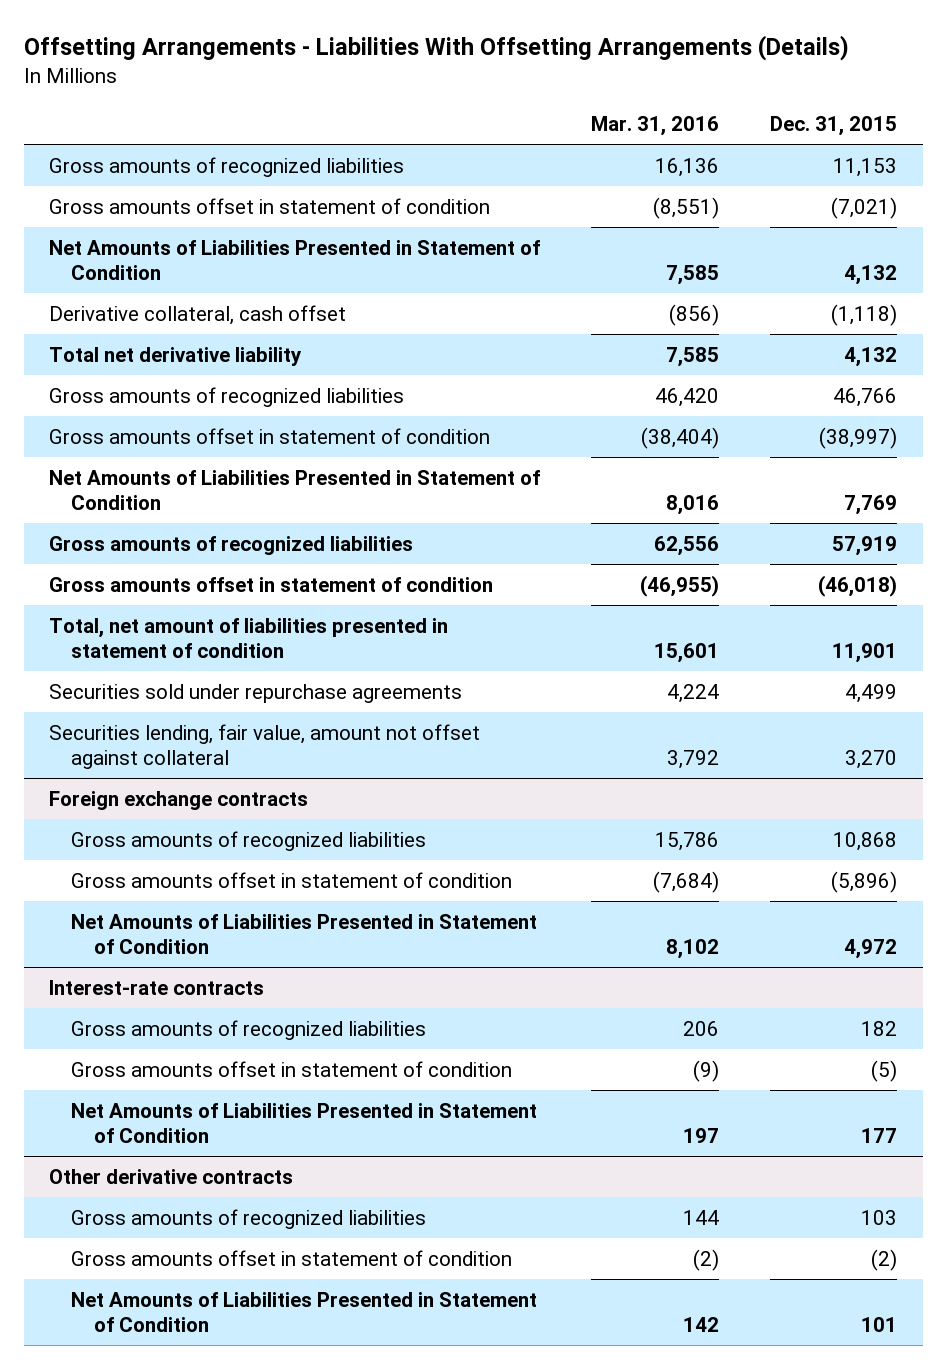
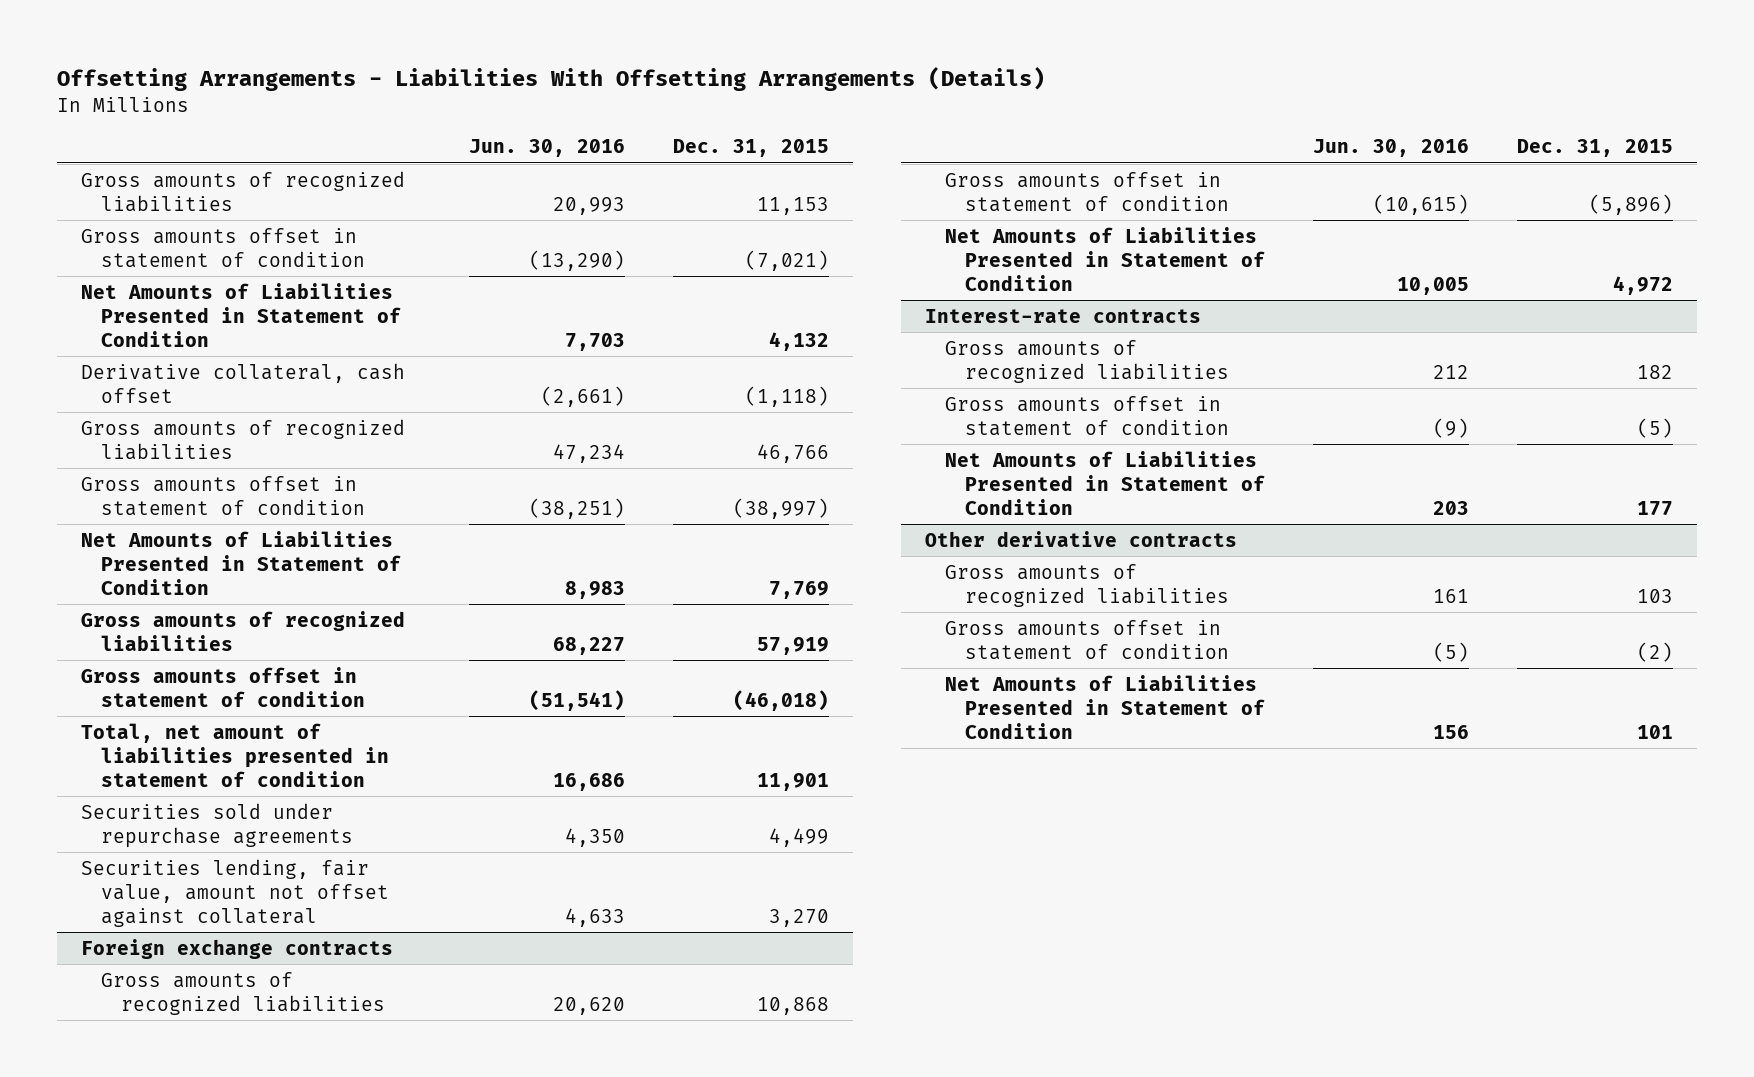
- | Mar. 31, 2016 | Dec. 31, 2015
+ | Jun. 30, 2016 | Dec. 31, 2015
- Total net derivative liability | 7,585 | 4,132

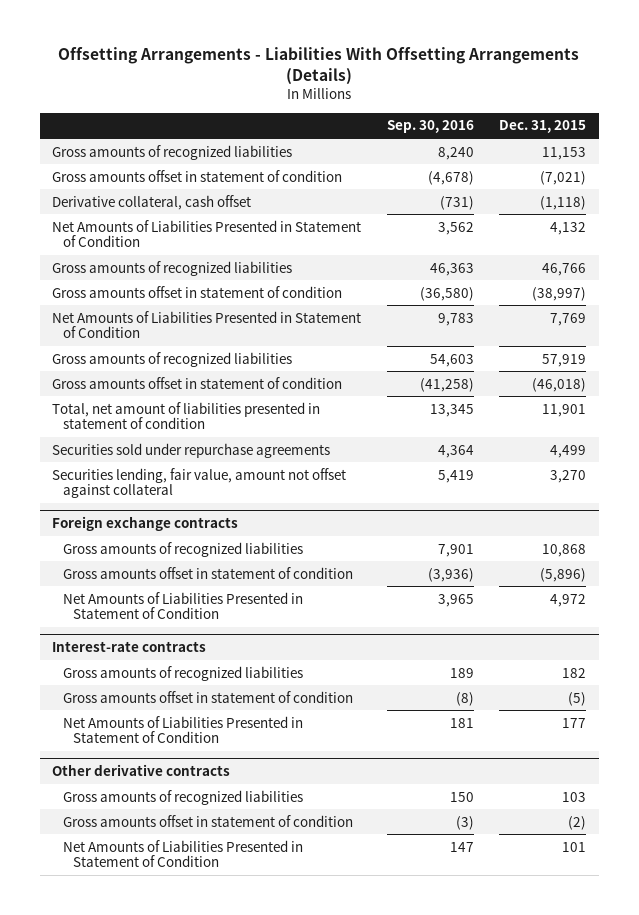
- | Jun. 30, 2016 | Dec. 31, 2015
+ | Sep. 30, 2016 | Dec. 31, 2015
moved down: Net Amounts of Liabilities Presented in Statement of Condition | 3,562 | 4,132

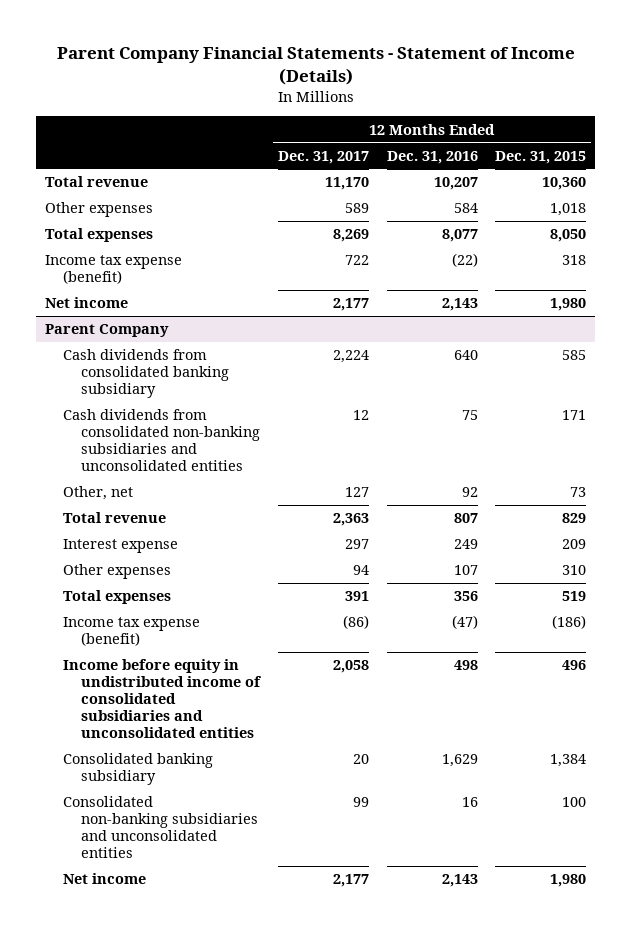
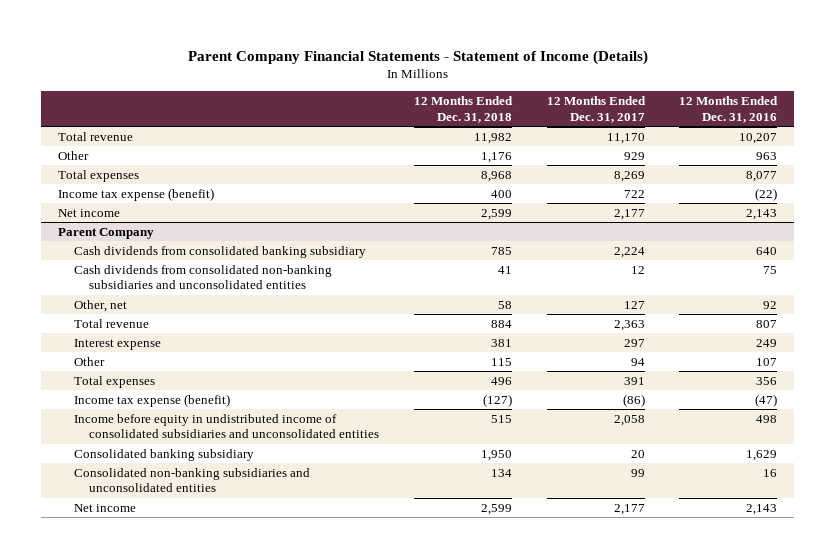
- | 12 Months Ended Dec. 31, 2017 | 12 Months Ended Dec. 31, 2016 | 12 Months Ended Dec. 31, 2015
+ | 12 Months Ended Dec. 31, 2018 | 12 Months Ended Dec. 31, 2017 | 12 Months Ended Dec. 31, 2016
- Other expenses | 589 | 584 | 1,018
+ Other | 1,176 | 929 | 963
@ Parent Company
- Other expenses | 94 | 107 | 310
+ Other | 115 | 94 | 107

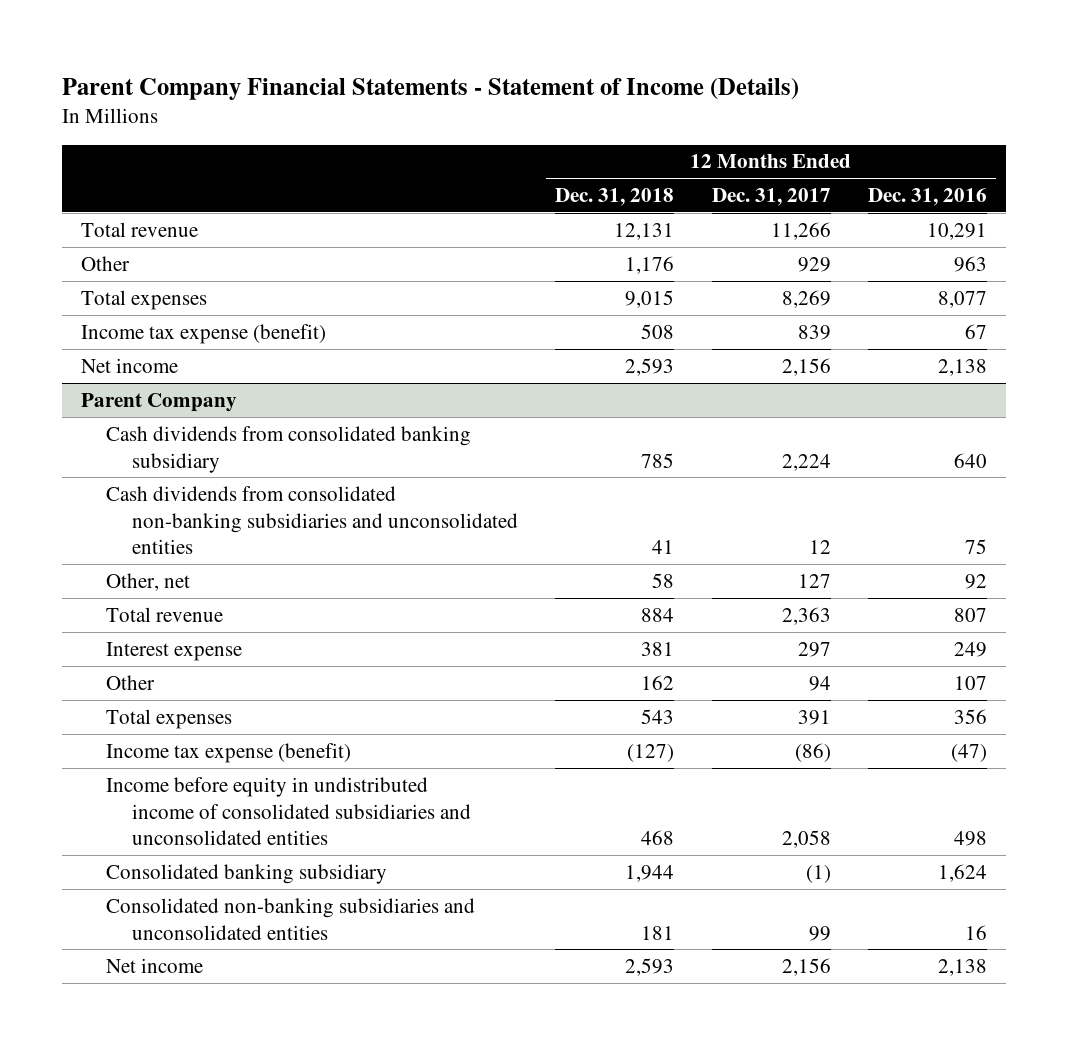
- Total revenue | 11,982 | 11,170 | 10,207
+ Total revenue | 12,131 | 11,266 | 10,291
- Total expenses | 8,968 | 8,269 | 8,077
- Income tax expense (benefit) | 400 | 722 | (22)
- Net income | 2,599 | 2,177 | 2,143
+ Total expenses | 9,015 | 8,269 | 8,077
+ Income tax expense (benefit) | 508 | 839 | 67
+ Net income | 2,593 | 2,156 | 2,138
@ Parent Company
- Other | 115 | 94 | 107
- Total expenses | 496 | 391 | 356
+ Other | 162 | 94 | 107
+ Total expenses | 543 | 391 | 356
- Income before equity in undistributed income of consolidated subsidiaries and unconsolidated entities | 515 | 2,058 | 498
- Consolidated banking subsidiary | 1,950 | 20 | 1,629
- Consolidated non-banking subsidiaries and unconsolidated entities | 134 | 99 | 16
- Net income | 2,599 | 2,177 | 2,143
+ Income before equity in undistributed income of consolidated subsidiaries and unconsolidated entities | 468 | 2,058 | 498
+ Consolidated banking subsidiary | 1,944 | (1) | 1,624
+ Consolidated non-banking subsidiaries and unconsolidated entities | 181 | 99 | 16
+ Net income | 2,593 | 2,156 | 2,138

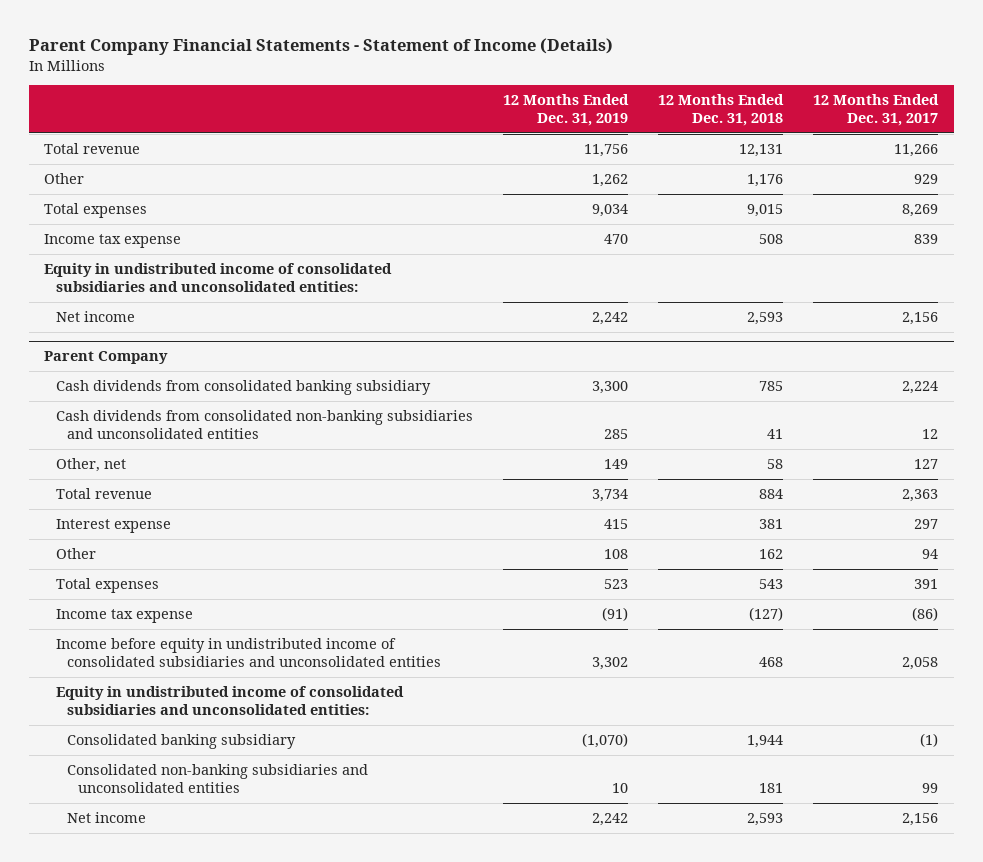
- | 12 Months Ended Dec. 31, 2018 | 12 Months Ended Dec. 31, 2017 | 12 Months Ended Dec. 31, 2016
+ | 12 Months Ended Dec. 31, 2019 | 12 Months Ended Dec. 31, 2018 | 12 Months Ended Dec. 31, 2017
- Income tax expense (benefit) | 508 | 839 | 67
+ Income tax expense | 470 | 508 | 839
+ Equity in undistributed income of consolidated subsidiaries and unconsolidated entities:
@ Parent Company
- Income tax expense (benefit) | (127) | (86) | (47)
+ Income tax expense | (91) | (127) | (86)
+ Equity in undistributed income of consolidated subsidiaries and unconsolidated entities:

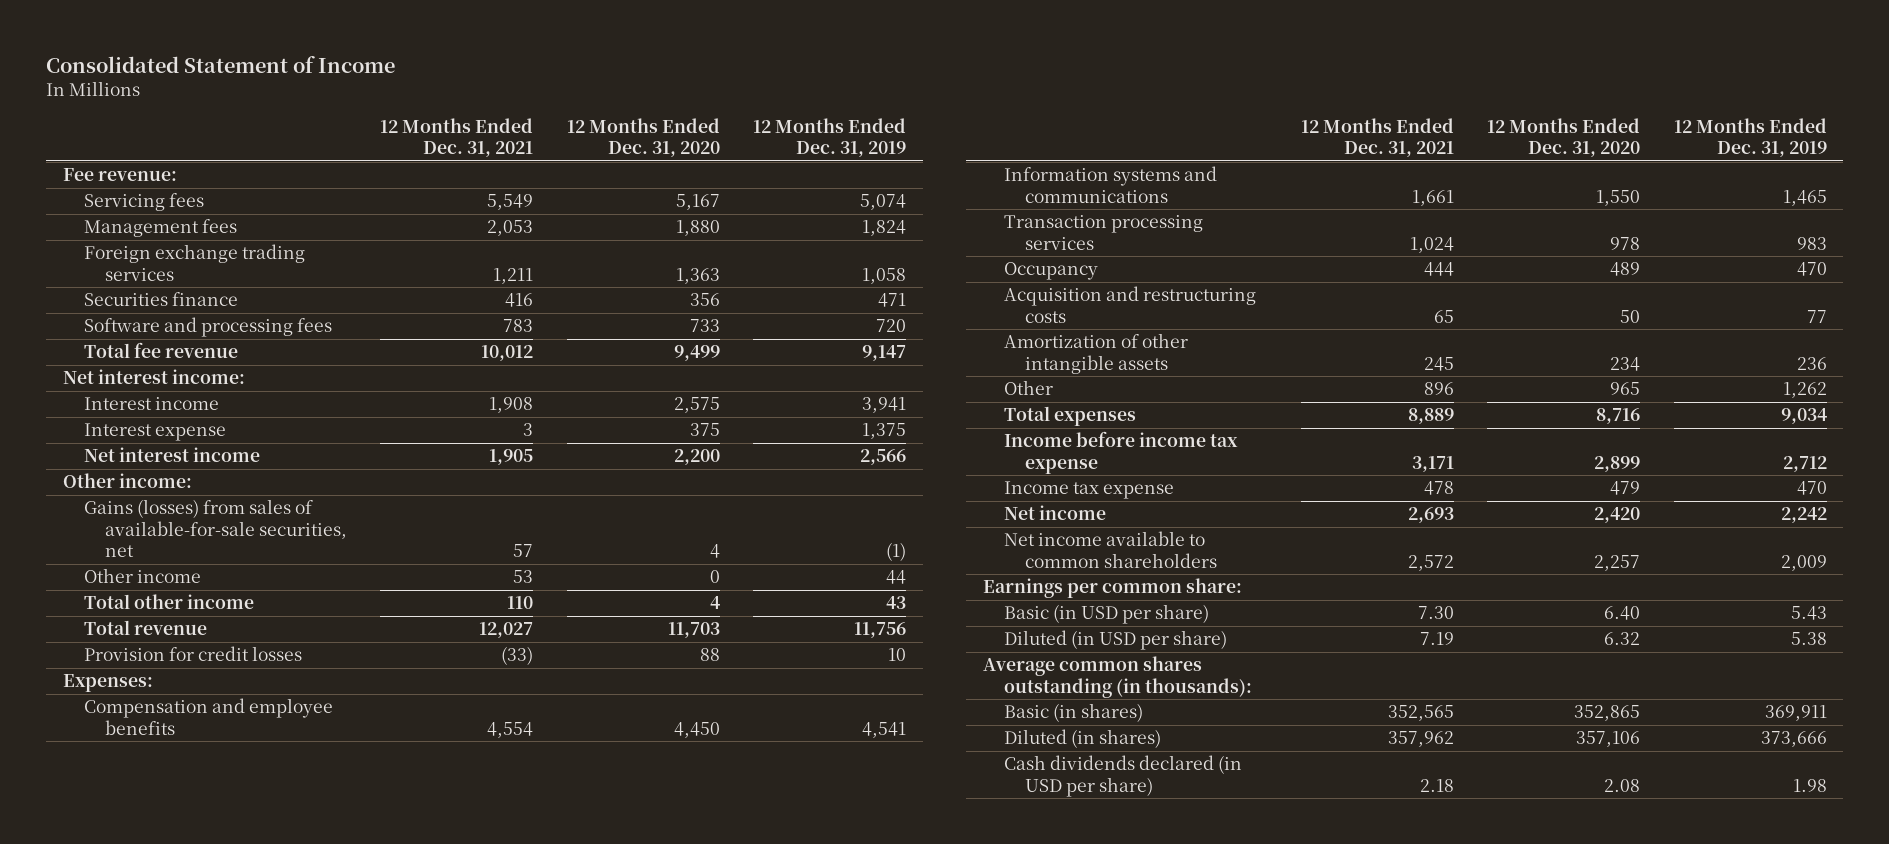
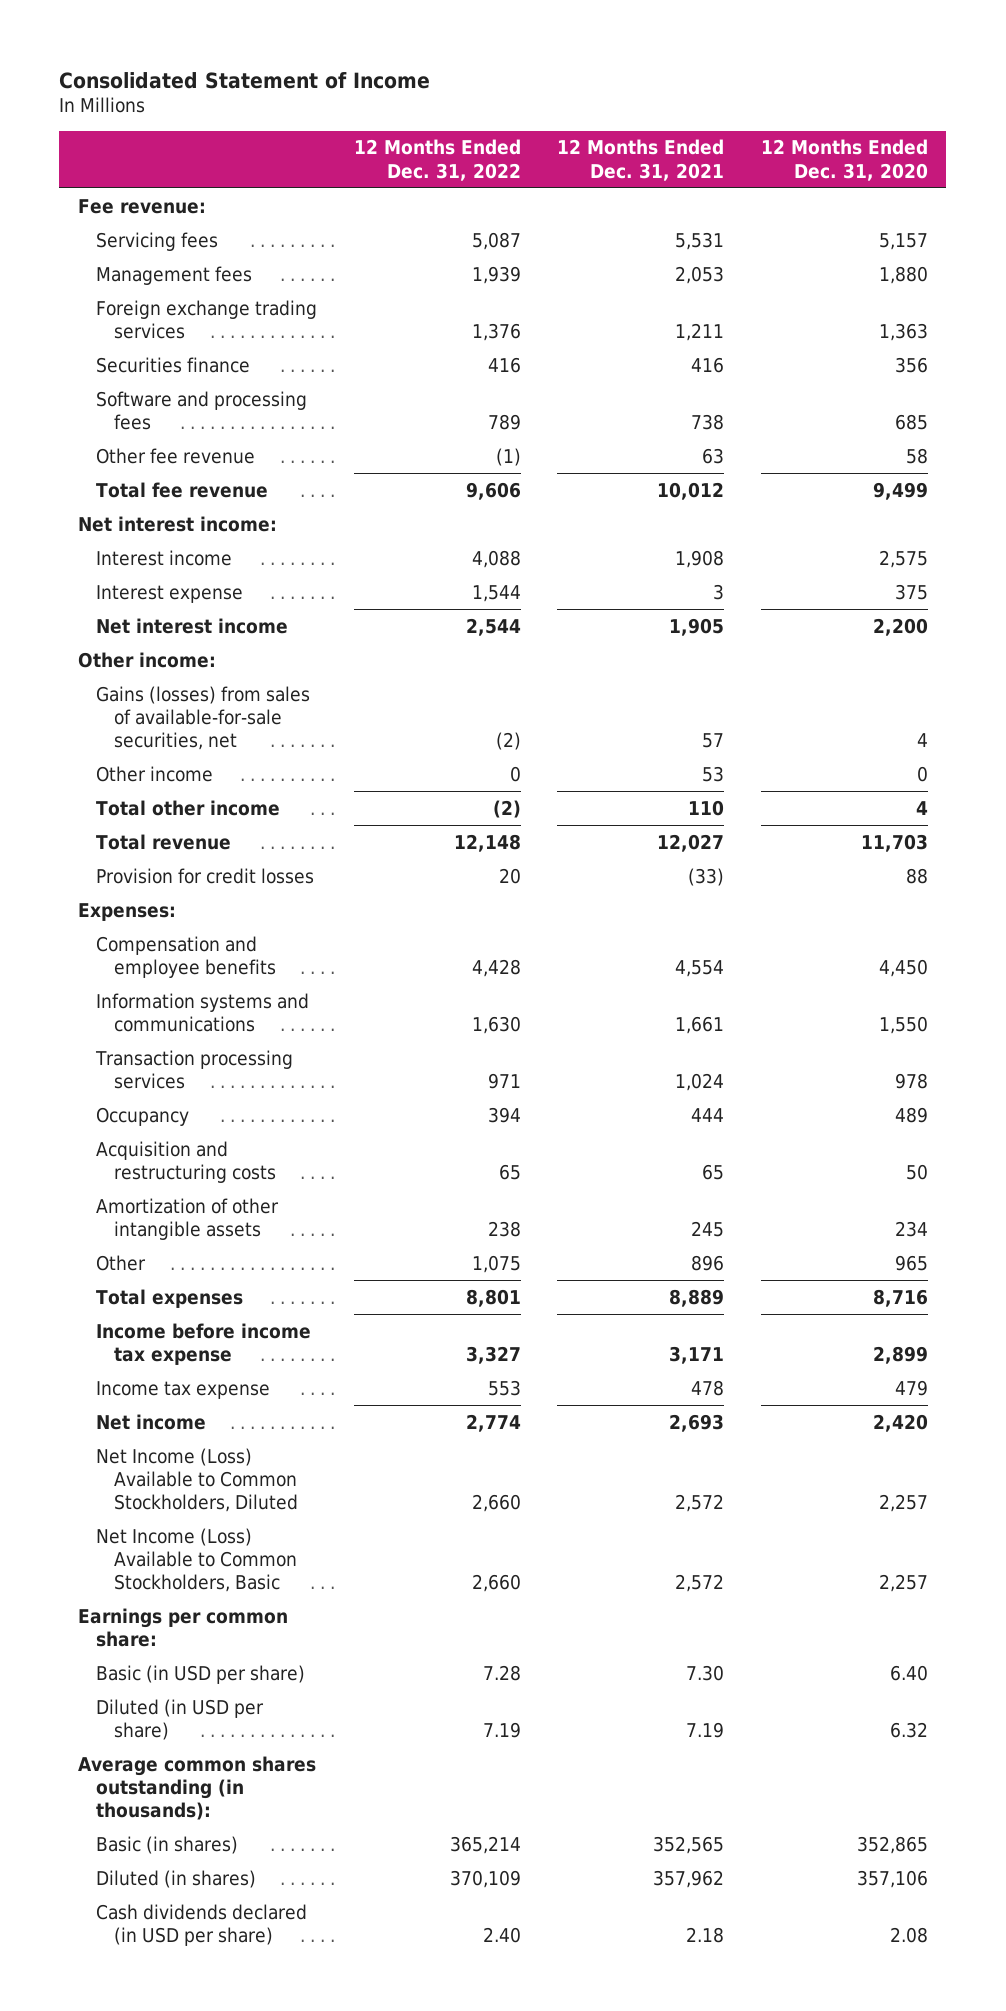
- | 12 Months Ended Dec. 31, 2021 | 12 Months Ended Dec. 31, 2020 | 12 Months Ended Dec. 31, 2019
+ | 12 Months Ended Dec. 31, 2022 | 12 Months Ended Dec. 31, 2021 | 12 Months Ended Dec. 31, 2020
- Servicing fees | 5,549 | 5,167 | 5,074
+ Servicing fees | 5,087 | 5,531 | 5,157
- Software and processing fees | 783 | 733 | 720
+ Software and processing fees | 789 | 738 | 685
+ Other fee revenue | (1) | 63 | 58
- Net income available to common shareholders | 2,572 | 2,257 | 2,009
+ Net Income (Loss) Available to Common Stockholders, Diluted | 2,660 | 2,572 | 2,257
+ Net Income (Loss) Available to Common Stockholders, Basic | 2,660 | 2,572 | 2,257

